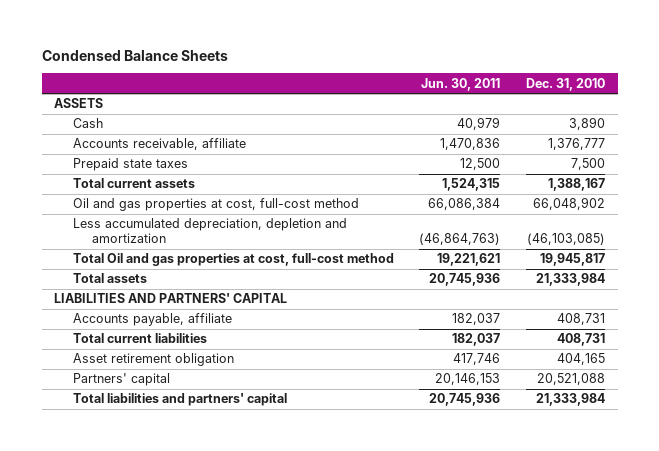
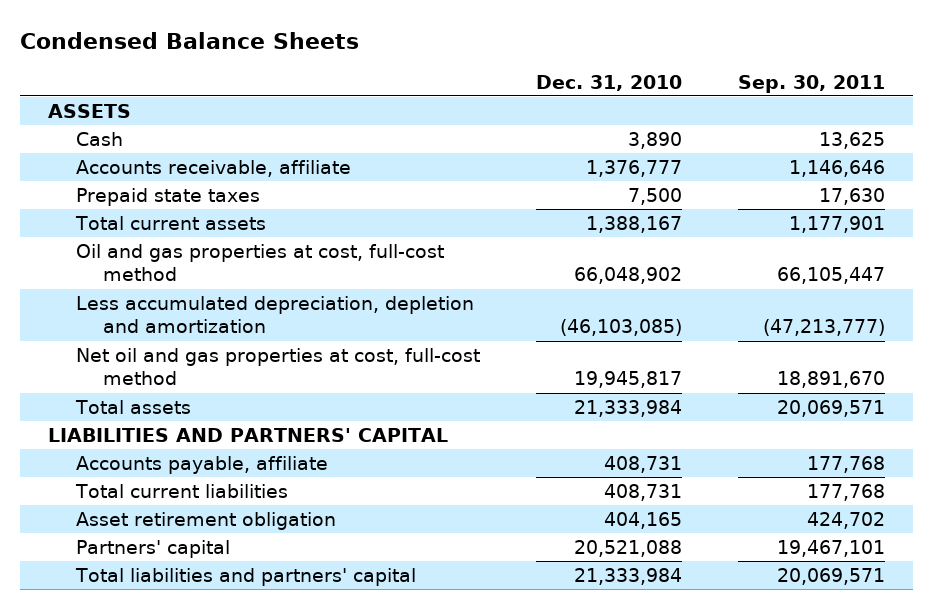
- | Jun. 30, 2011 | Dec. 31, 2010
+ | Dec. 31, 2010 | Sep. 30, 2011
- Total Oil and gas properties at cost, full-cost method | 19,221,621 | 19,945,817
+ Net oil and gas properties at cost, full-cost method | 19,945,817 | 18,891,670

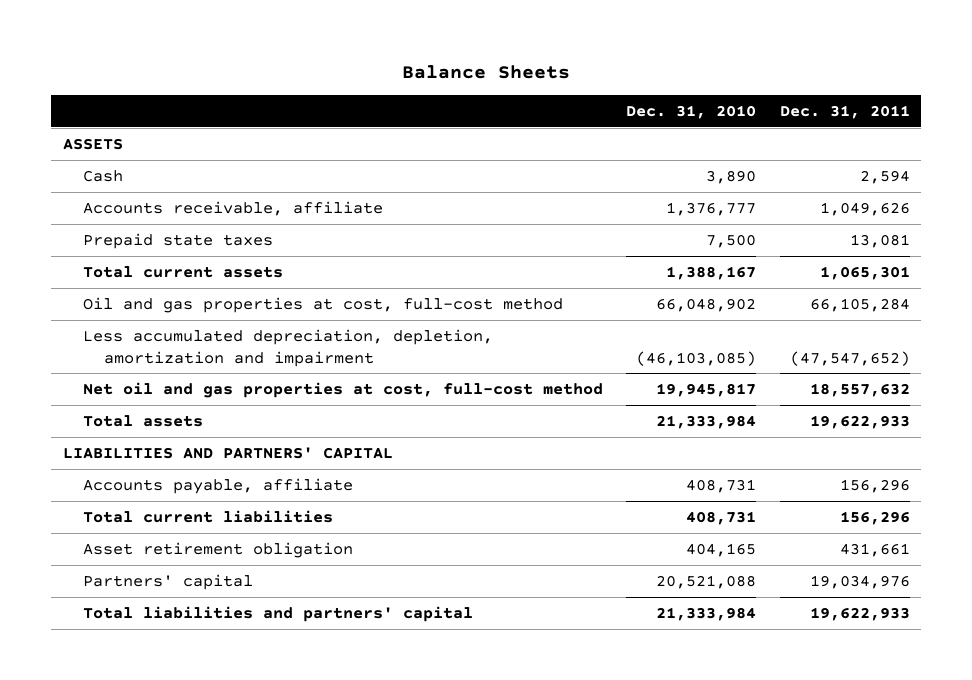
- Condensed Balance Sheets
+ Balance Sheets
- | Dec. 31, 2010 | Sep. 30, 2011
+ | Dec. 31, 2010 | Dec. 31, 2011
- Less accumulated depreciation, depletion and amortization | (46,103,085) | (47,213,777)
+ Less accumulated depreciation, depletion, amortization and impairment | (46,103,085) | (47,547,652)

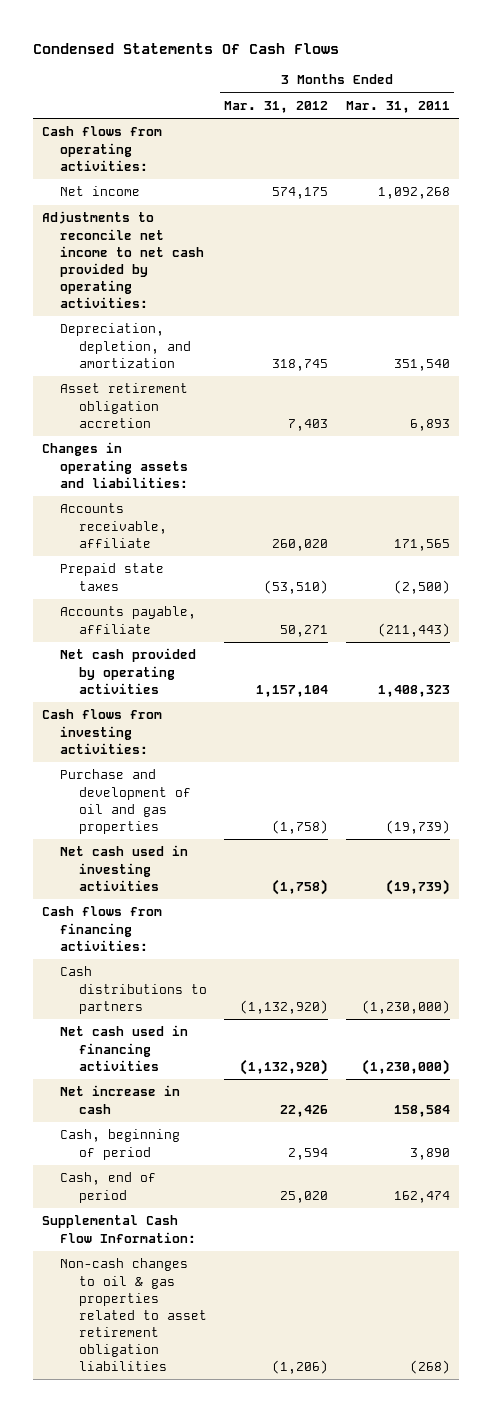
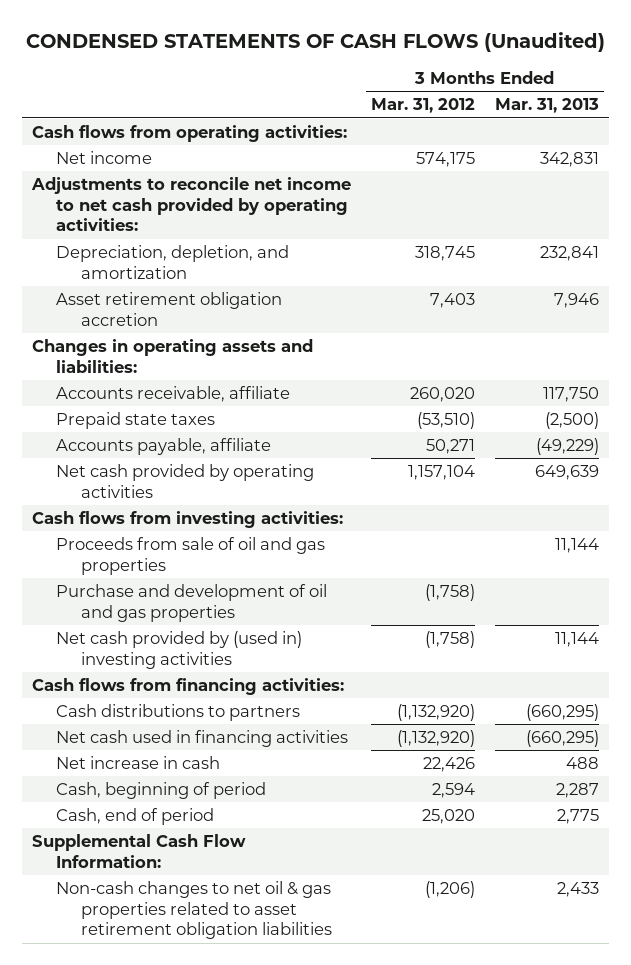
- Condensed Statements Of Cash Flows
+ CONDENSED STATEMENTS OF CASH FLOWS (Unaudited)
- | 3 Months Ended Mar. 31, 2012 | 3 Months Ended Mar. 31, 2011
+ | 3 Months Ended Mar. 31, 2012 | 3 Months Ended Mar. 31, 2013
+ Proceeds from sale of oil and gas properties | | 11,144
- Net cash used in investing activities | (1,758) | (19,739)
+ Net cash provided by (used in) investing activities | (1,758) | 11,144
- Non-cash changes to oil & gas properties related to asset retirement obligation liabilities | (1,206) | (268)
+ Non-cash changes to net oil & gas properties related to asset retirement obligation liabilities | (1,206) | 2,433

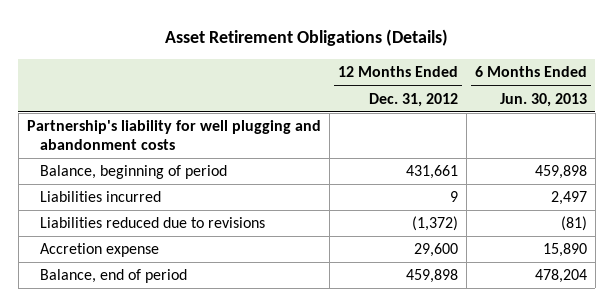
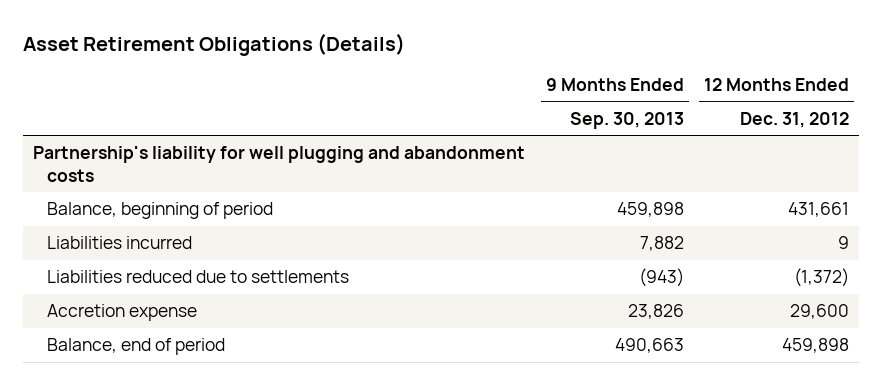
- | 12 Months Ended Dec. 31, 2012 | 6 Months Ended Jun. 30, 2013
+ | 9 Months Ended Sep. 30, 2013 | 12 Months Ended Dec. 31, 2012
- Liabilities reduced due to revisions | (1,372) | (81)
+ Liabilities reduced due to settlements | (943) | (1,372)

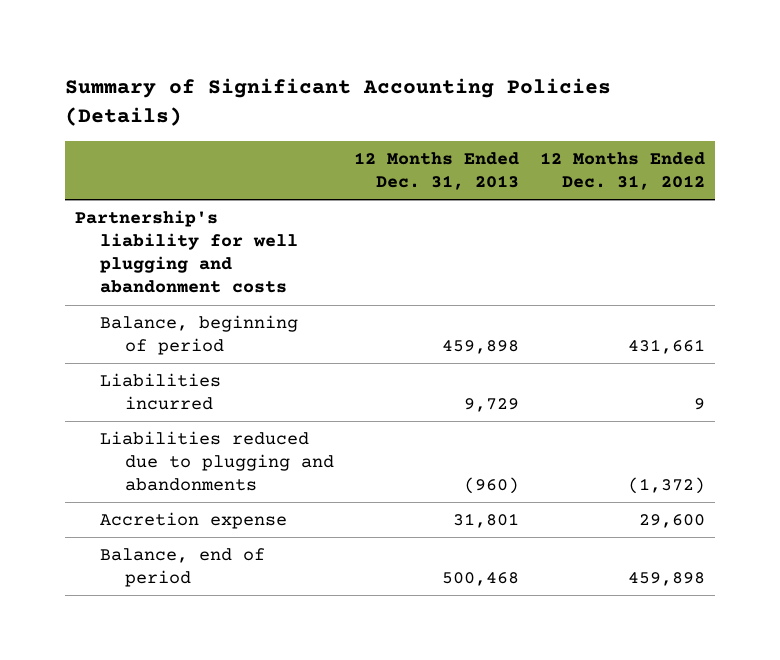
- Asset Retirement Obligations (Details)
+ Summary of Significant Accounting Policies (Details)
- | 9 Months Ended Sep. 30, 2013 | 12 Months Ended Dec. 31, 2012
+ | 12 Months Ended Dec. 31, 2013 | 12 Months Ended Dec. 31, 2012
- Liabilities reduced due to settlements | (943) | (1,372)
+ Liabilities reduced due to plugging and abandonments | (960) | (1,372)

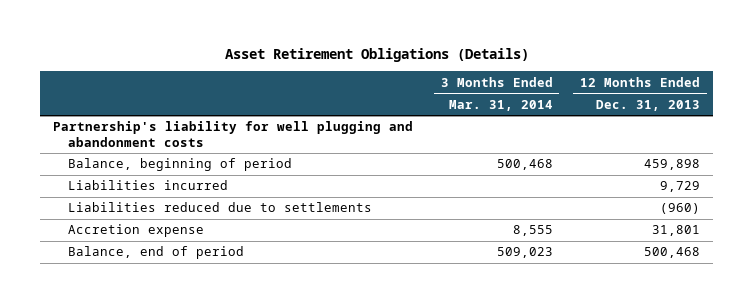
- Summary of Significant Accounting Policies (Details)
+ Asset Retirement Obligations (Details)
- | 12 Months Ended Dec. 31, 2013 | 12 Months Ended Dec. 31, 2012
+ | 3 Months Ended Mar. 31, 2014 | 12 Months Ended Dec. 31, 2013
- Liabilities reduced due to plugging and abandonments | (960) | (1,372)
+ Liabilities reduced due to settlements | | (960)

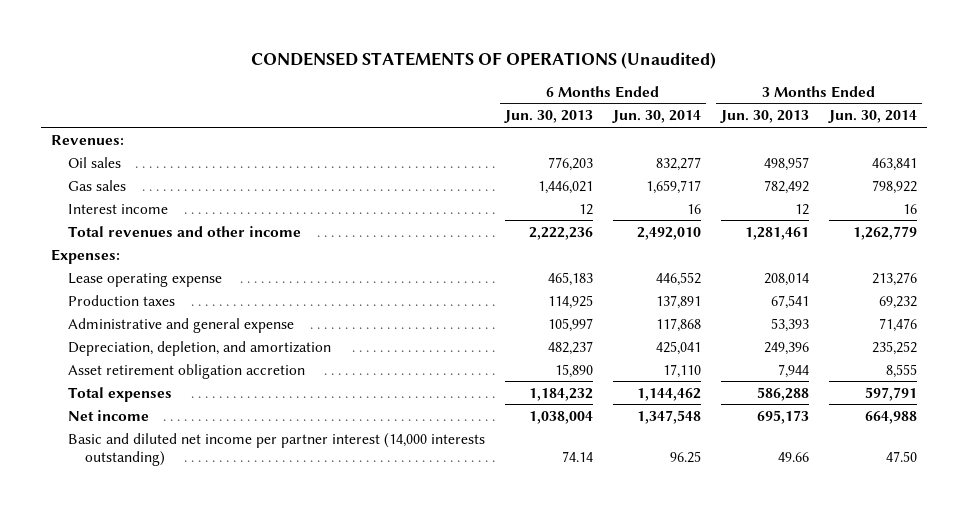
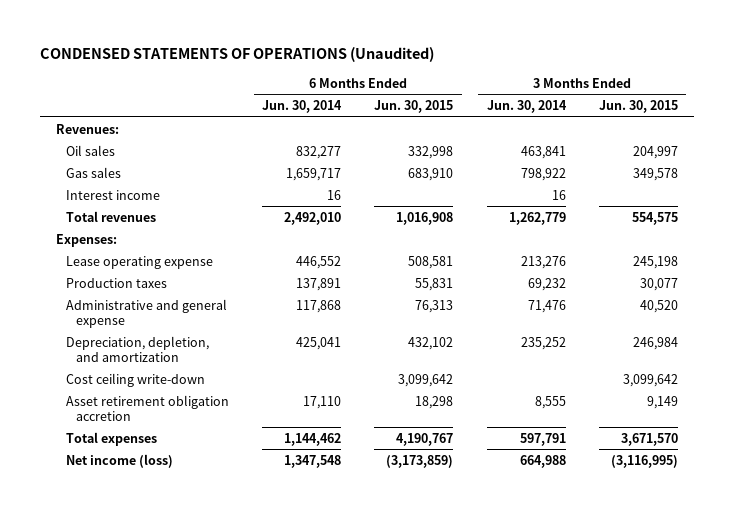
- | 6 Months Ended Jun. 30, 2013 | 6 Months Ended Jun. 30, 2014 | 3 Months Ended Jun. 30, 2013 | 3 Months Ended Jun. 30, 2014
+ | 6 Months Ended Jun. 30, 2014 | 6 Months Ended Jun. 30, 2015 | 3 Months Ended Jun. 30, 2014 | 3 Months Ended Jun. 30, 2015
- Total revenues and other income | 2,222,236 | 2,492,010 | 1,281,461 | 1,262,779
+ Total revenues | 2,492,010 | 1,016,908 | 1,262,779 | 554,575
+ Cost ceiling write-down | | 3,099,642 | | 3,099,642
- Net income | 1,038,004 | 1,347,548 | 695,173 | 664,988
- Basic and diluted net income per partner interest (14,000 interests outstanding) | 74.14 | 96.25 | 49.66 | 47.50
+ Net income (loss) | 1,347,548 | (3,173,859) | 664,988 | (3,116,995)

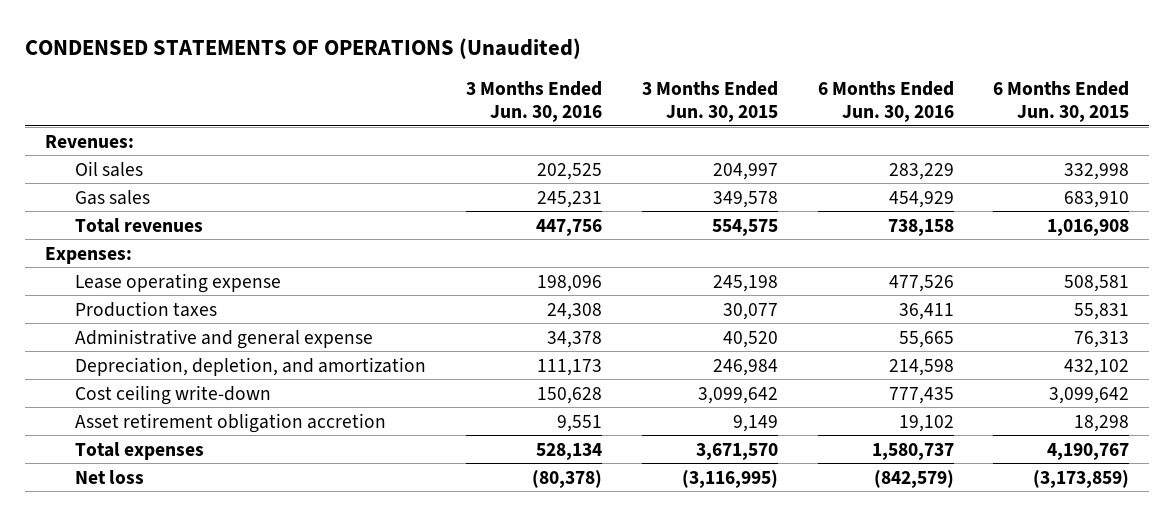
- | 6 Months Ended Jun. 30, 2014 | 6 Months Ended Jun. 30, 2015 | 3 Months Ended Jun. 30, 2014 | 3 Months Ended Jun. 30, 2015
+ | 3 Months Ended Jun. 30, 2016 | 3 Months Ended Jun. 30, 2015 | 6 Months Ended Jun. 30, 2016 | 6 Months Ended Jun. 30, 2015
- Interest income | 16 | | 16 |
- Net income (loss) | 1,347,548 | (3,173,859) | 664,988 | (3,116,995)
+ Net loss | (80,378) | (3,116,995) | (842,579) | (3,173,859)

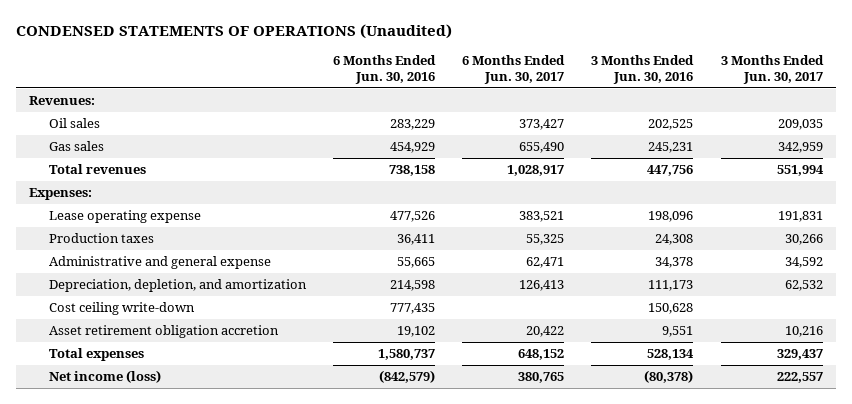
- | 3 Months Ended Jun. 30, 2016 | 3 Months Ended Jun. 30, 2015 | 6 Months Ended Jun. 30, 2016 | 6 Months Ended Jun. 30, 2015
+ | 6 Months Ended Jun. 30, 2016 | 6 Months Ended Jun. 30, 2017 | 3 Months Ended Jun. 30, 2016 | 3 Months Ended Jun. 30, 2017
- Net loss | (80,378) | (3,116,995) | (842,579) | (3,173,859)
+ Net income (loss) | (842,579) | 380,765 | (80,378) | 222,557

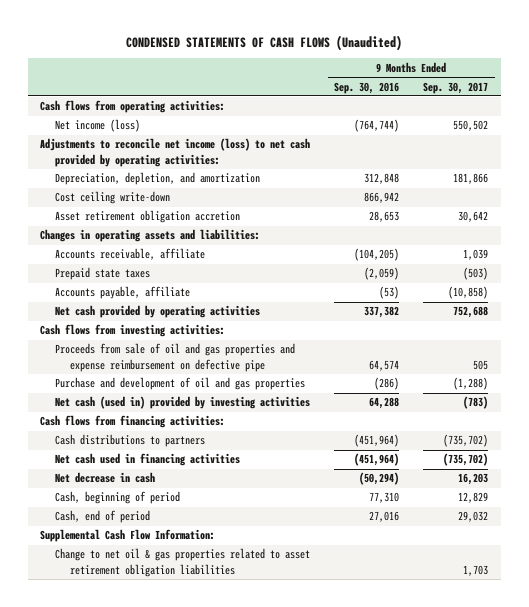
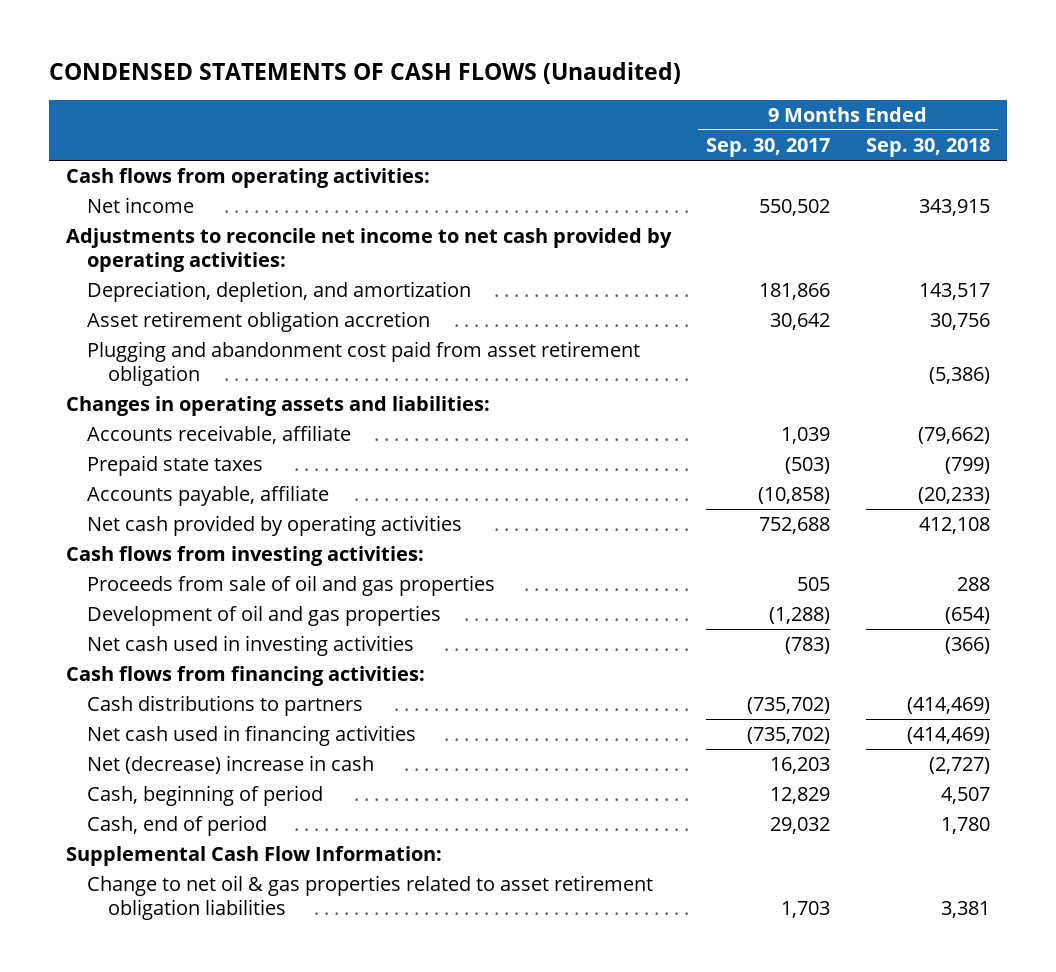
- | 9 Months Ended Sep. 30, 2016 | 9 Months Ended Sep. 30, 2017
+ | 9 Months Ended Sep. 30, 2017 | 9 Months Ended Sep. 30, 2018
- Net income (loss) | (764,744) | 550,502
- Adjustments to reconcile net income (loss) to net cash provided by operating activities:
+ Net income | 550,502 | 343,915
+ Adjustments to reconcile net income to net cash provided by operating activities:
- Cost ceiling write-down | 866,942 |
+ Plugging and abandonment cost paid from asset retirement obligation | | (5,386)
- Proceeds from sale of oil and gas properties and expense reimbursement on defective pipe | 64,574 | 505
- Purchase and development of oil and gas properties | (286) | (1,288)
- Net cash (used in) provided by investing activities | 64,288 | (783)
+ Proceeds from sale of oil and gas properties | 505 | 288
+ Development of oil and gas properties | (1,288) | (654)
+ Net cash used in investing activities | (783) | (366)
- Net decrease in cash | (50,294) | 16,203
+ Net (decrease) increase in cash | 16,203 | (2,727)

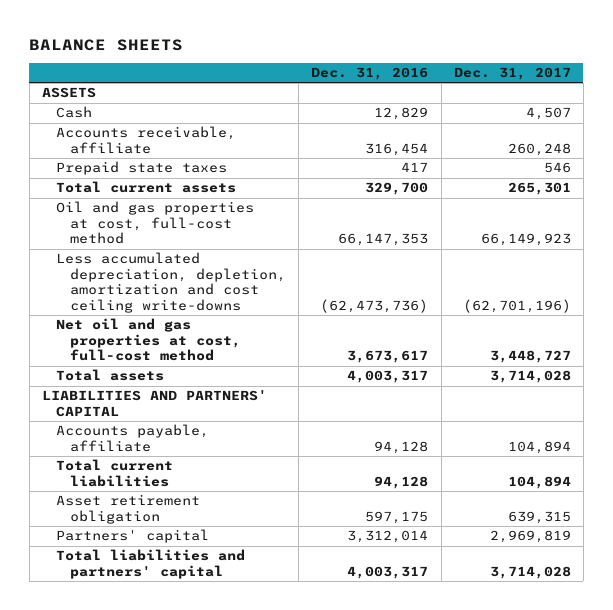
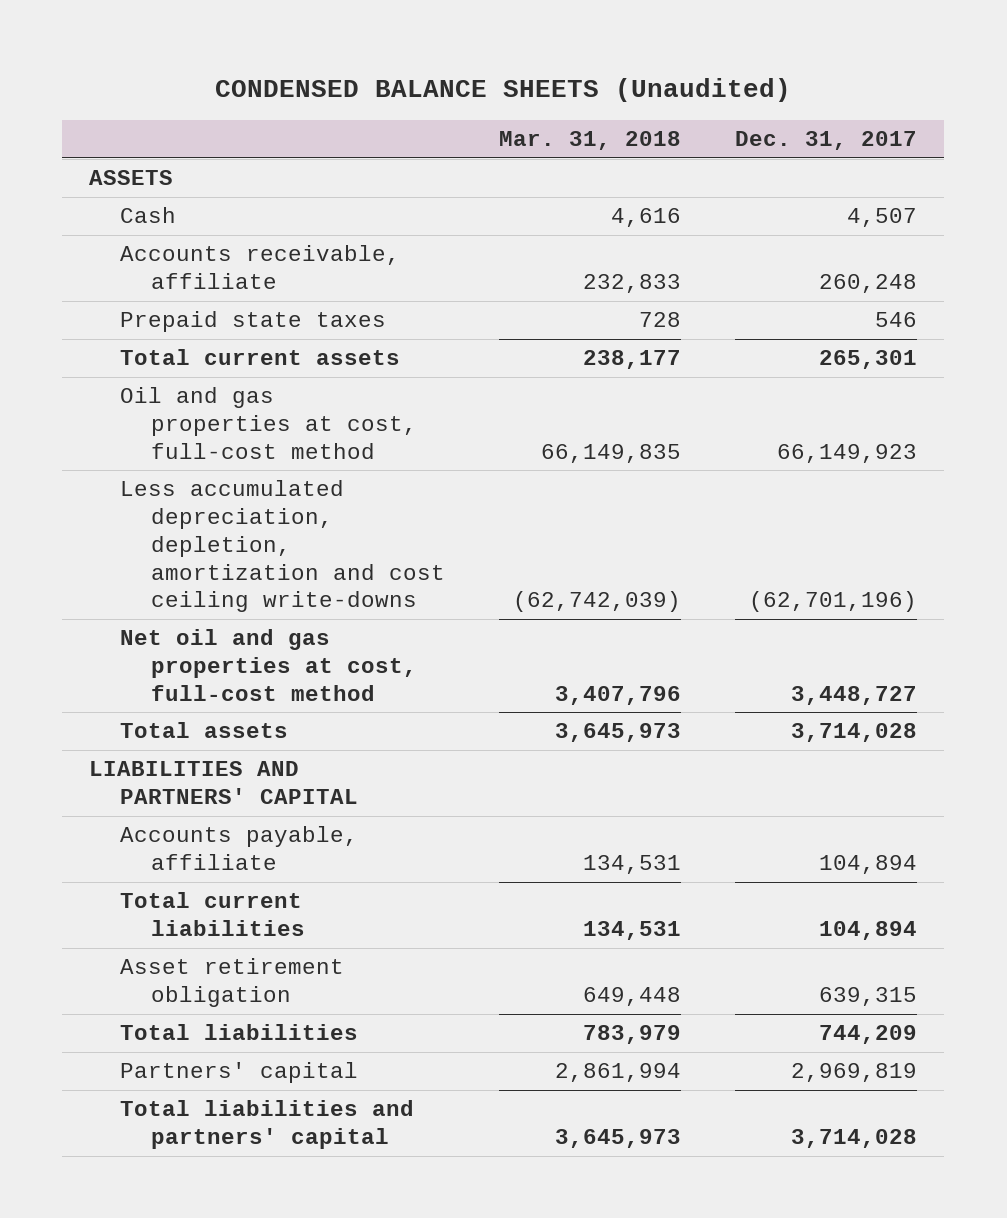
- BALANCE SHEETS
+ CONDENSED BALANCE SHEETS (Unaudited)
- | Dec. 31, 2016 | Dec. 31, 2017
+ | Mar. 31, 2018 | Dec. 31, 2017
+ Total liabilities | 783,979 | 744,209

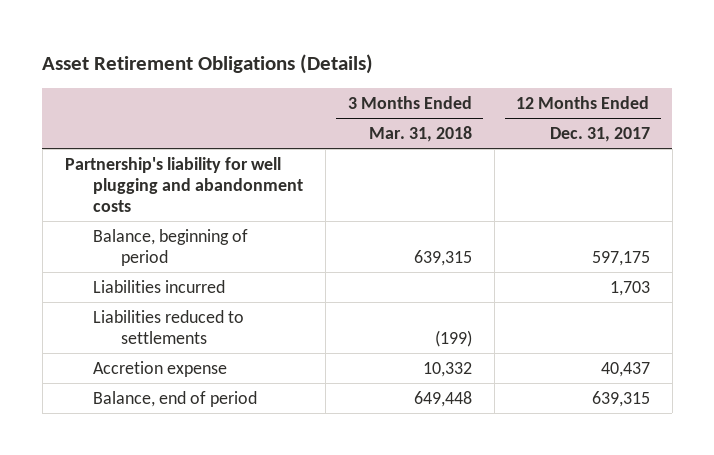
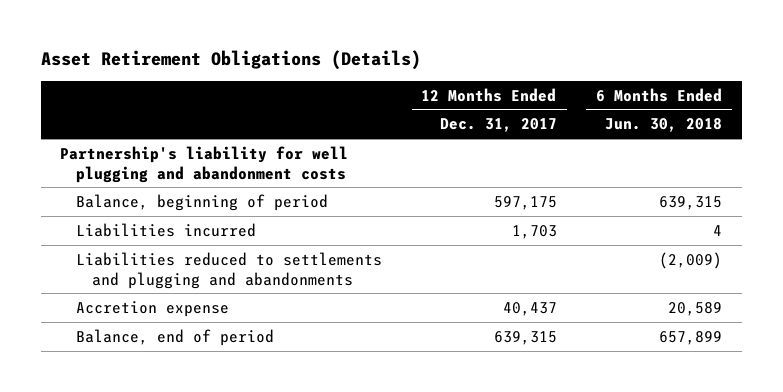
- | 3 Months Ended Mar. 31, 2018 | 12 Months Ended Dec. 31, 2017
+ | 12 Months Ended Dec. 31, 2017 | 6 Months Ended Jun. 30, 2018
- Liabilities reduced to settlements | (199) |
+ Liabilities reduced to settlements and plugging and abandonments | | (2,009)

